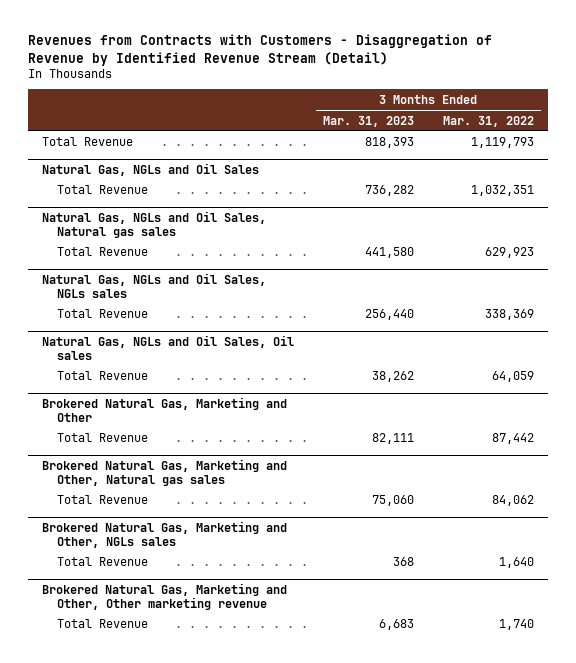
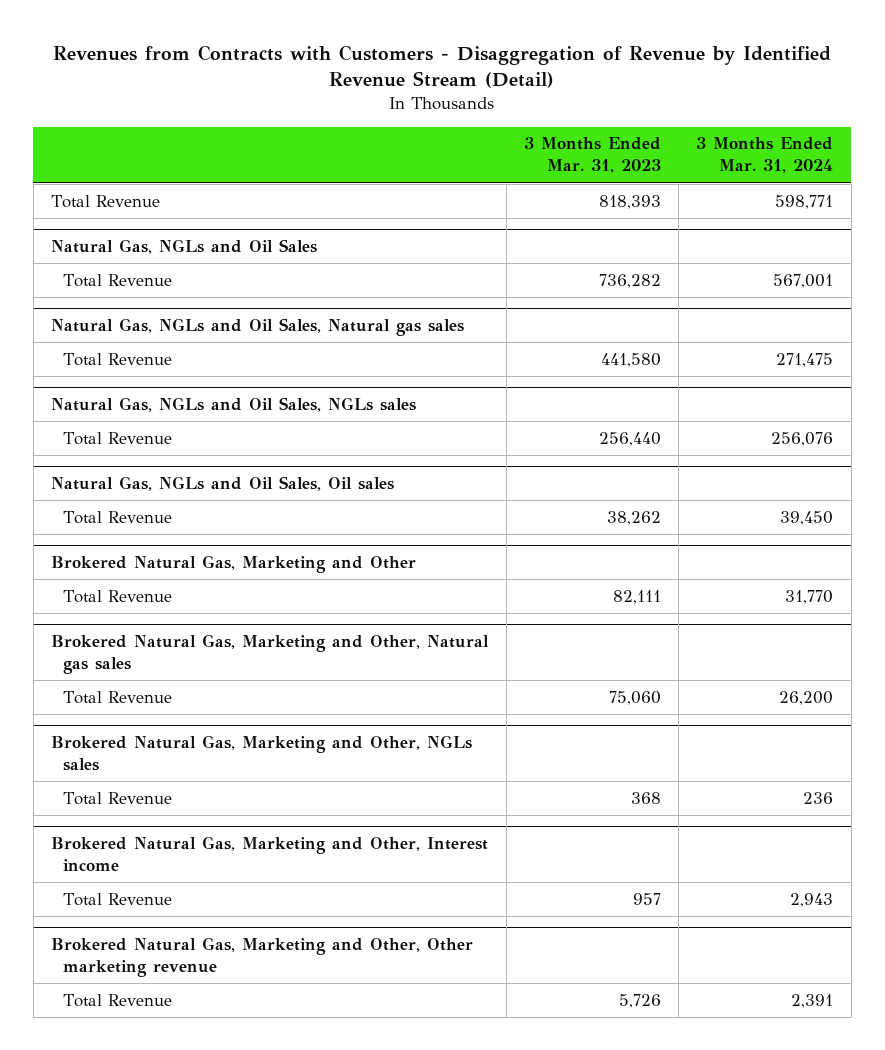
- | 3 Months Ended Mar. 31, 2023 | 3 Months Ended Mar. 31, 2022
+ | 3 Months Ended Mar. 31, 2023 | 3 Months Ended Mar. 31, 2024
+ Brokered Natural Gas, Marketing and Other, Interest income
+ Total Revenue | 957 | 2,943
@ Brokered Natural Gas, Marketing and Other, Other marketing revenue
- Total Revenue | 6,683 | 1,740
+ Total Revenue | 5,726 | 2,391

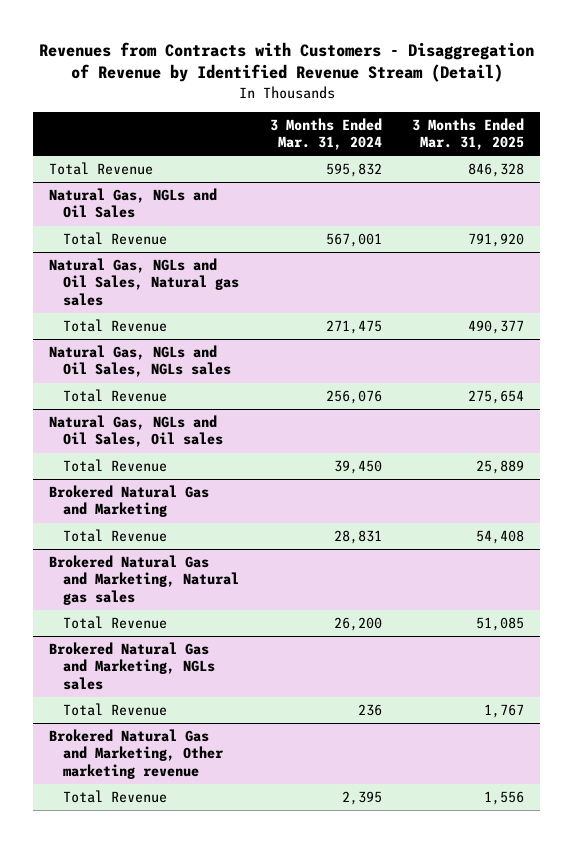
- | 3 Months Ended Mar. 31, 2023 | 3 Months Ended Mar. 31, 2024
+ | 3 Months Ended Mar. 31, 2024 | 3 Months Ended Mar. 31, 2025
- Total Revenue | 818,393 | 598,771
+ Total Revenue | 595,832 | 846,328
- Brokered Natural Gas, Marketing and Other
- Total Revenue | 82,111 | 31,770
- Brokered Natural Gas, Marketing and Other, Natural gas sales
+ Brokered Natural Gas and Marketing
+ Total Revenue | 28,831 | 54,408
+ Brokered Natural Gas and Marketing, Natural gas sales
- Brokered Natural Gas, Marketing and Other, NGLs sales
+ Brokered Natural Gas and Marketing, NGLs sales
- Brokered Natural Gas, Marketing and Other, Interest income
- Total Revenue | 957 | 2,943
- Brokered Natural Gas, Marketing and Other, Other marketing revenue
- Total Revenue | 5,726 | 2,391
+ Brokered Natural Gas and Marketing, Other marketing revenue
+ Total Revenue | 2,395 | 1,556

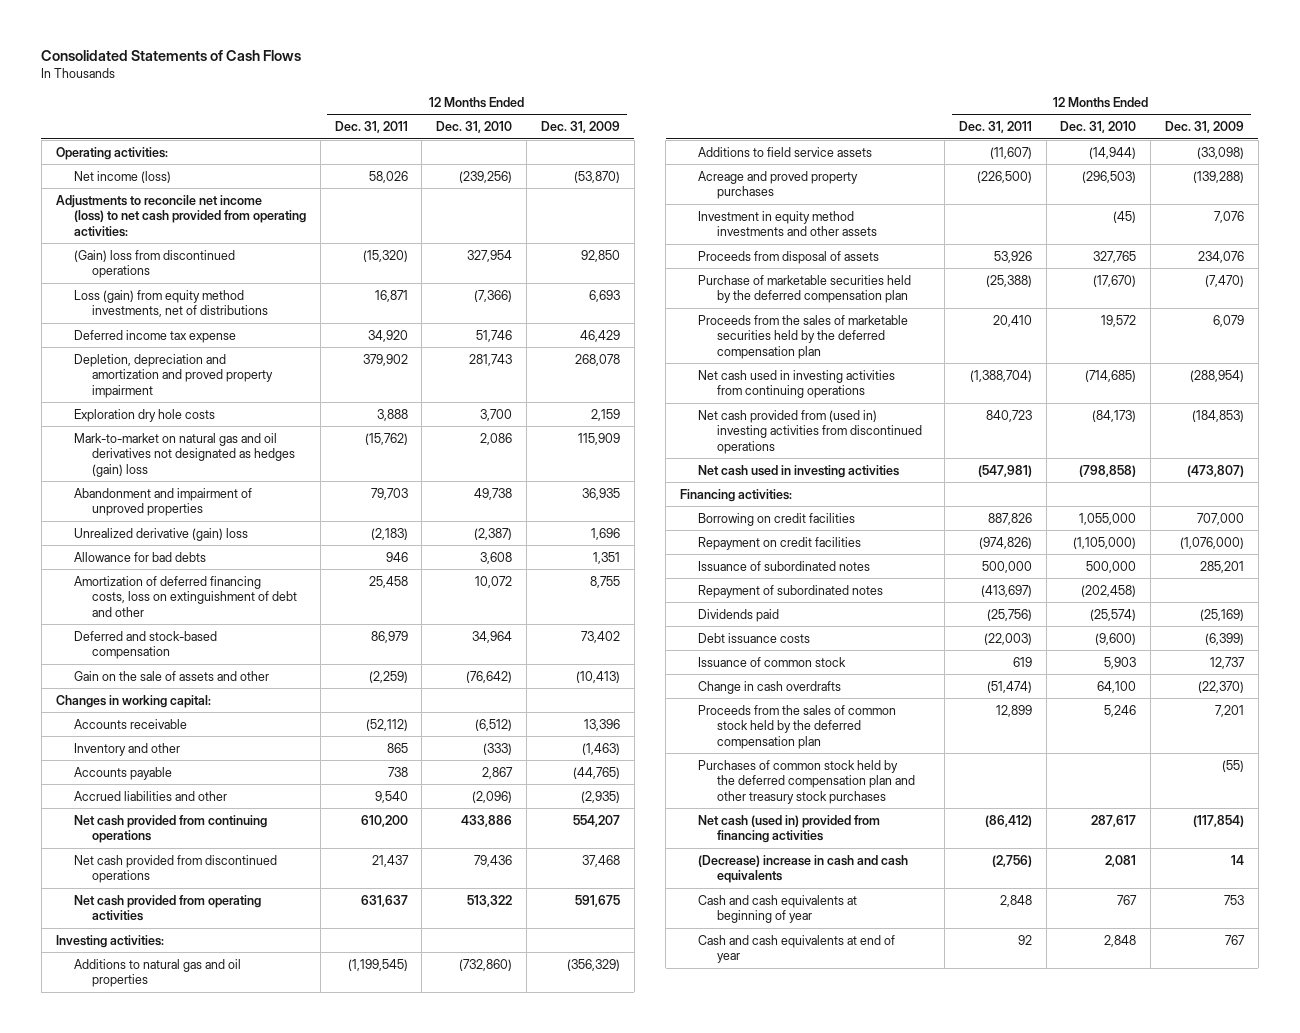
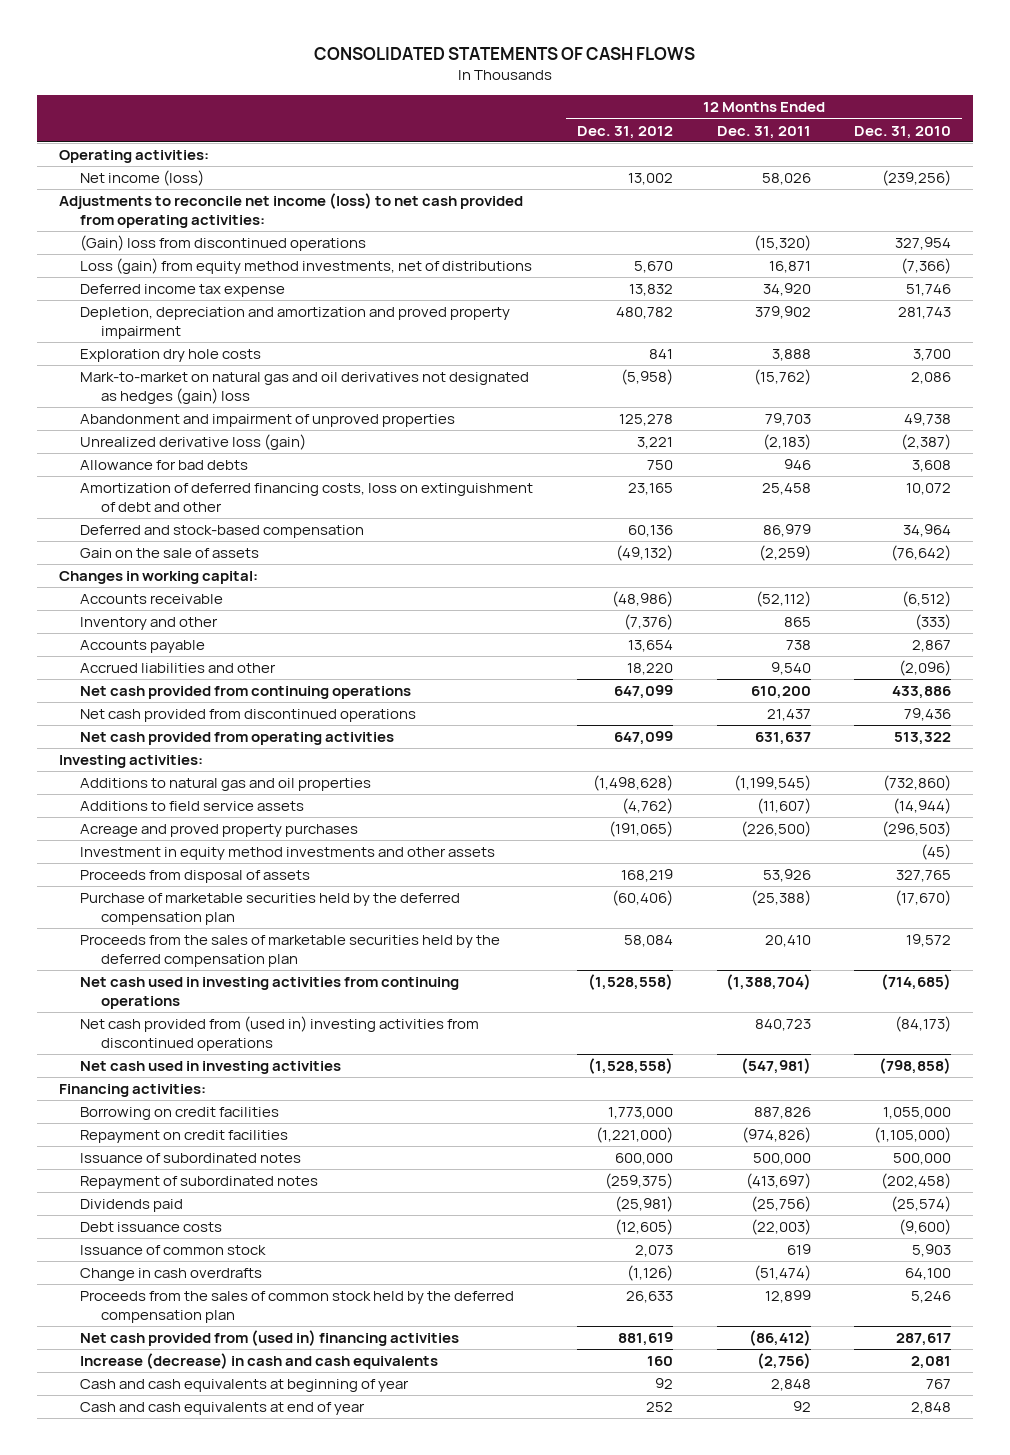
- Consolidated Statements of Cash Flows
+ CONSOLIDATED STATEMENTS OF CASH FLOWS
- | 12 Months Ended Dec. 31, 2011 | 12 Months Ended Dec. 31, 2010 | 12 Months Ended Dec. 31, 2009
+ | 12 Months Ended Dec. 31, 2012 | 12 Months Ended Dec. 31, 2011 | 12 Months Ended Dec. 31, 2010
- Unrealized derivative (gain) loss | (2,183) | (2,387) | 1,696
+ Unrealized derivative loss (gain) | 3,221 | (2,183) | (2,387)
- Gain on the sale of assets and other | (2,259) | (76,642) | (10,413)
+ Gain on the sale of assets | (49,132) | (2,259) | (76,642)
- Purchases of common stock held by the deferred compensation plan and other treasury stock purchases | | | (55)
- Net cash (used in) provided from financing activities | (86,412) | 287,617 | (117,854)
- (Decrease) increase in cash and cash equivalents | (2,756) | 2,081 | 14
+ Net cash provided from (used in) financing activities | 881,619 | (86,412) | 287,617
+ Increase (decrease) in cash and cash equivalents | 160 | (2,756) | 2,081

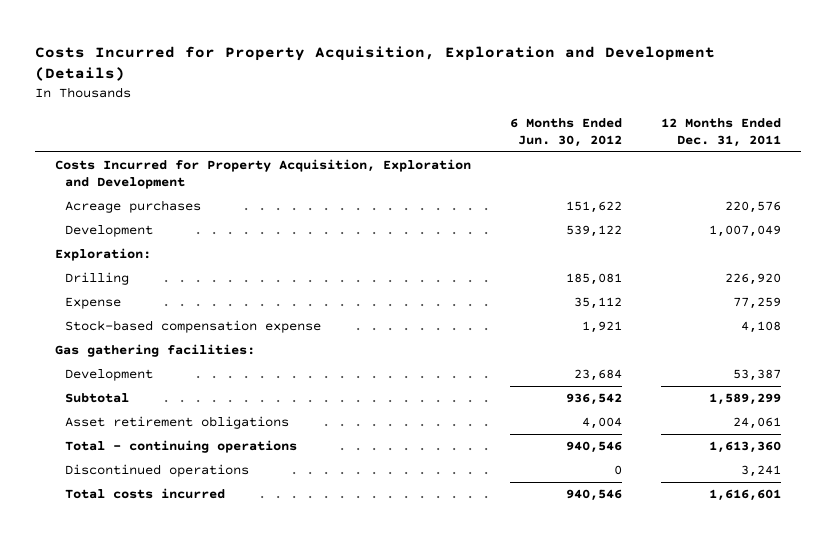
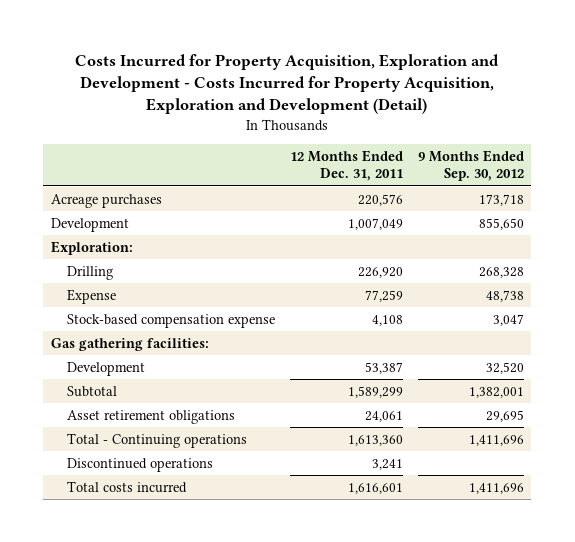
- Costs Incurred for Property Acquisition, Exploration and Development (Details)
+ Costs Incurred for Property Acquisition, Exploration and Development - Costs Incurred for Property Acquisition, Exploration and Development (Detail)
- | 6 Months Ended Jun. 30, 2012 | 12 Months Ended Dec. 31, 2011
+ | 12 Months Ended Dec. 31, 2011 | 9 Months Ended Sep. 30, 2012
- Costs Incurred for Property Acquisition, Exploration and Development
- Total - continuing operations | 940,546 | 1,613,360
+ Total - Continuing operations | 1,613,360 | 1,411,696

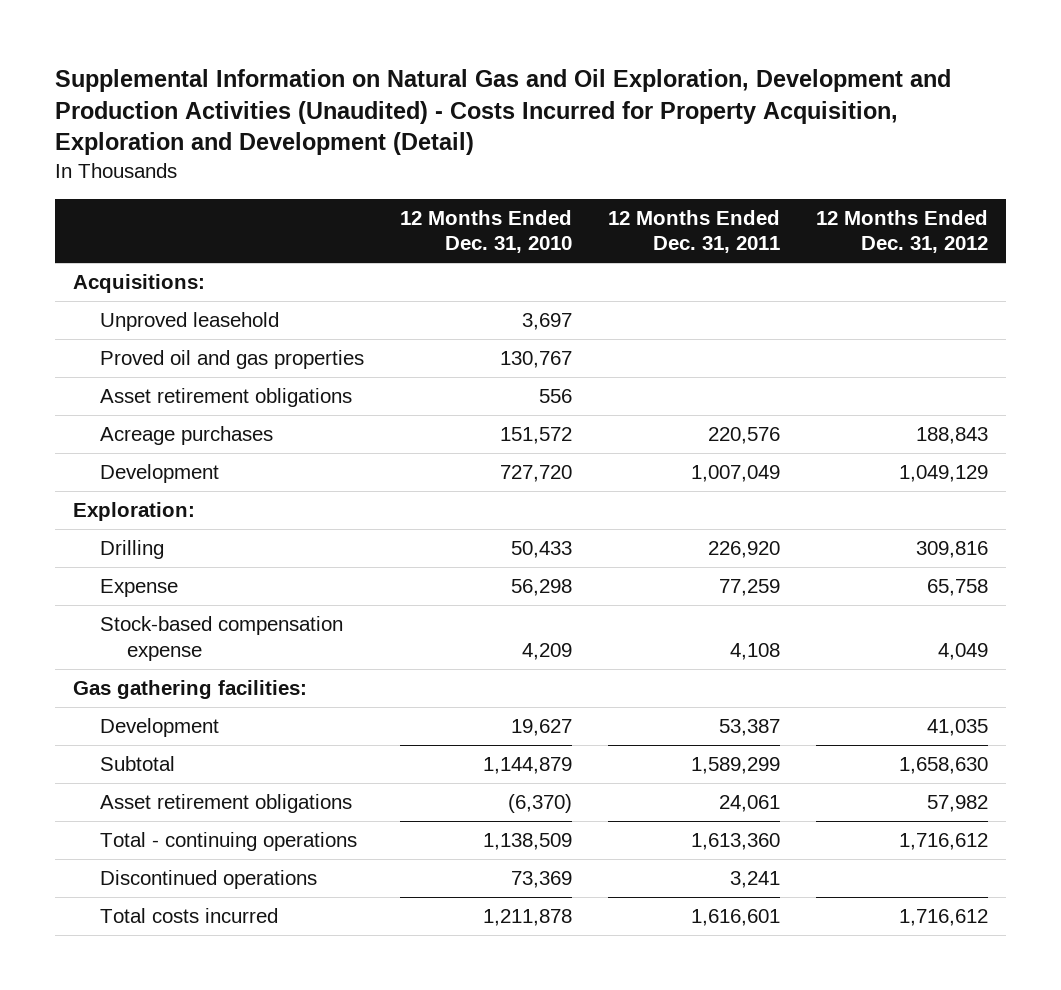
- Costs Incurred for Property Acquisition, Exploration and Development - Costs Incurred for Property Acquisition, Exploration and Development (Detail)
+ Supplemental Information on Natural Gas and Oil Exploration, Development and Production Activities (Unaudited) - Costs Incurred for Property Acquisition, Exploration and Development (Detail)
- | 12 Months Ended Dec. 31, 2011 | 9 Months Ended Sep. 30, 2012
+ | 12 Months Ended Dec. 31, 2010 | 12 Months Ended Dec. 31, 2011 | 12 Months Ended Dec. 31, 2012
+ Acquisitions:
+ Unproved leasehold | 3,697 | |
+ Proved oil and gas properties | 130,767 | |
+ Asset retirement obligations | 556 | |
- Total - Continuing operations | 1,613,360 | 1,411,696
+ Total - continuing operations | 1,138,509 | 1,613,360 | 1,716,612

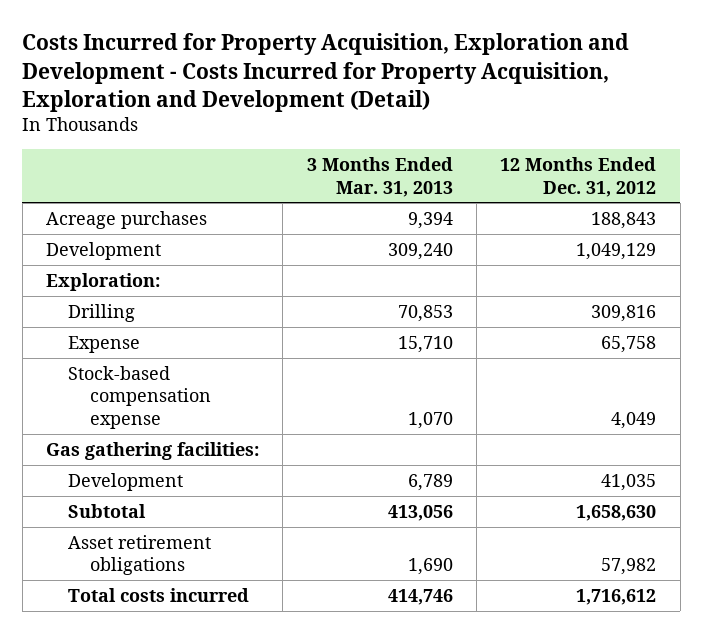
- Supplemental Information on Natural Gas and Oil Exploration, Development and Production Activities (Unaudited) - Costs Incurred for Property Acquisition, Exploration and Development (Detail)
+ Costs Incurred for Property Acquisition, Exploration and Development - Costs Incurred for Property Acquisition, Exploration and Development (Detail)
- | 12 Months Ended Dec. 31, 2010 | 12 Months Ended Dec. 31, 2011 | 12 Months Ended Dec. 31, 2012
+ | 3 Months Ended Mar. 31, 2013 | 12 Months Ended Dec. 31, 2012
- Acquisitions:
- Unproved leasehold | 3,697 | |
- Proved oil and gas properties | 130,767 | |
- Asset retirement obligations | 556 | |
- Total - continuing operations | 1,138,509 | 1,613,360 | 1,716,612
- Discontinued operations | 73,369 | 3,241 |

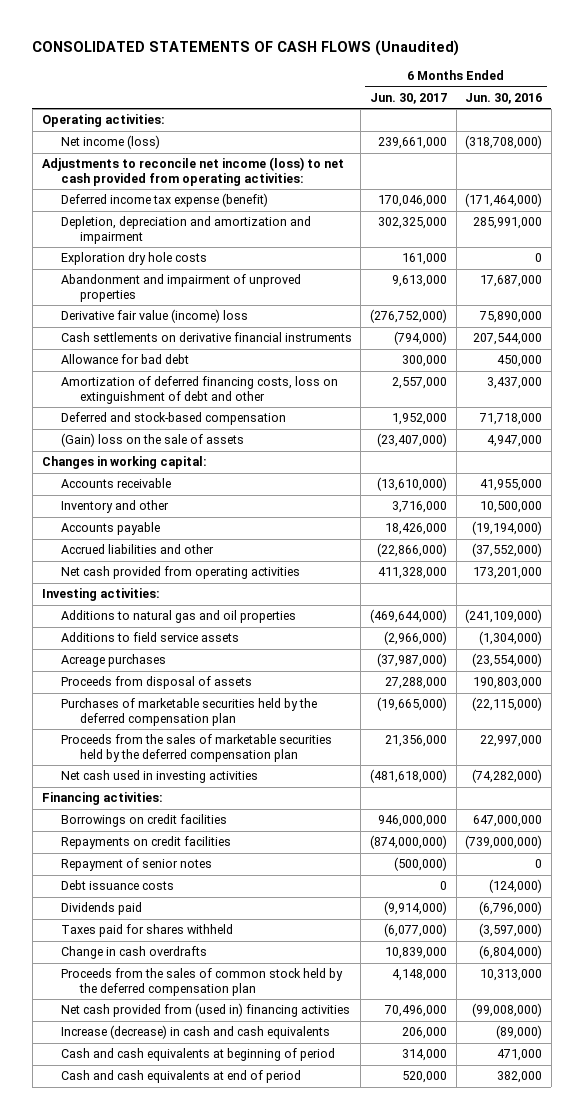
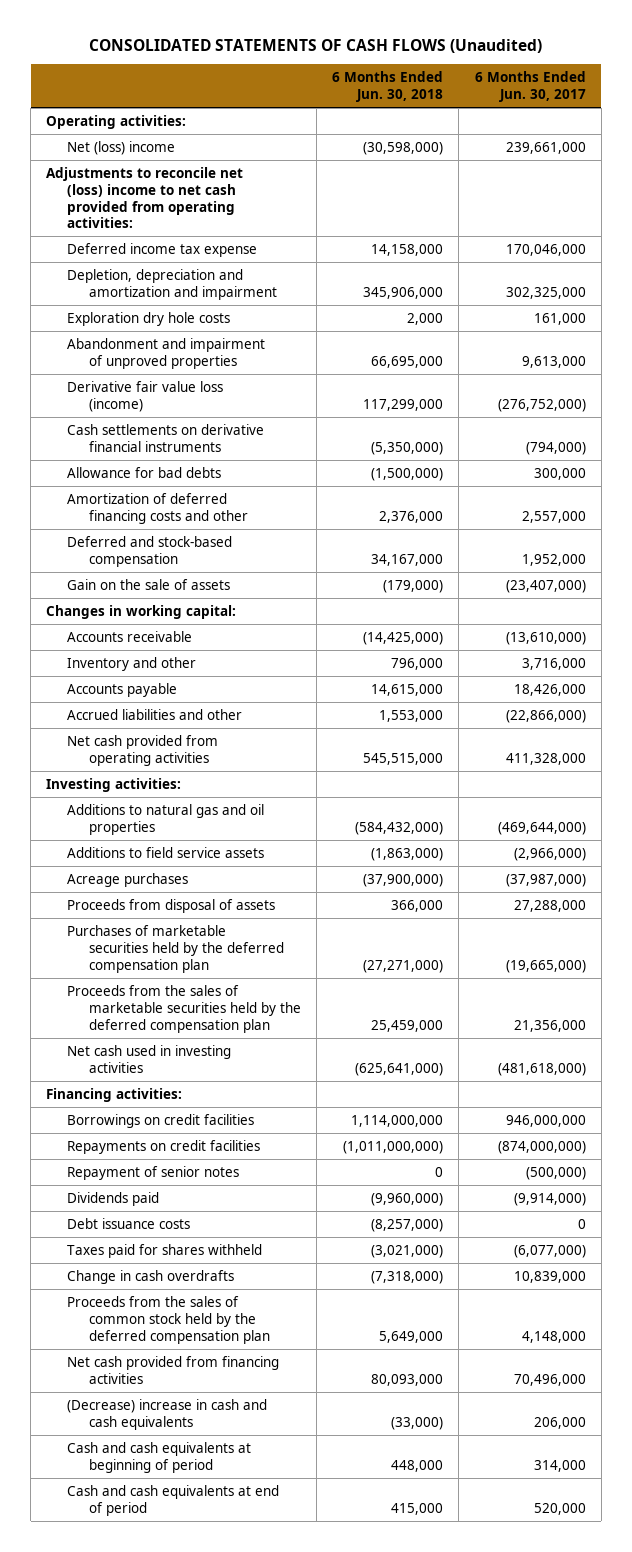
- | 6 Months Ended Jun. 30, 2017 | 6 Months Ended Jun. 30, 2016
+ | 6 Months Ended Jun. 30, 2018 | 6 Months Ended Jun. 30, 2017
- Net income (loss) | 239,661,000 | (318,708,000)
- Adjustments to reconcile net income (loss) to net cash provided from operating activities:
- Deferred income tax expense (benefit) | 170,046,000 | (171,464,000)
+ Net (loss) income | (30,598,000) | 239,661,000
+ Adjustments to reconcile net (loss) income to net cash provided from operating activities:
+ Deferred income tax expense | 14,158,000 | 170,046,000
- Derivative fair value (income) loss | (276,752,000) | 75,890,000
+ Derivative fair value loss (income) | 117,299,000 | (276,752,000)
- Allowance for bad debt | 300,000 | 450,000
- Amortization of deferred financing costs, loss on extinguishment of debt and other | 2,557,000 | 3,437,000
+ Allowance for bad debts | (1,500,000) | 300,000
+ Amortization of deferred financing costs and other | 2,376,000 | 2,557,000
- (Gain) loss on the sale of assets | (23,407,000) | 4,947,000
+ Gain on the sale of assets | (179,000) | (23,407,000)
moved down: Debt issuance costs | (8,257,000) | 0
- Net cash provided from (used in) financing activities | 70,496,000 | (99,008,000)
- Increase (decrease) in cash and cash equivalents | 206,000 | (89,000)
+ Net cash provided from financing activities | 80,093,000 | 70,496,000
+ (Decrease) increase in cash and cash equivalents | (33,000) | 206,000

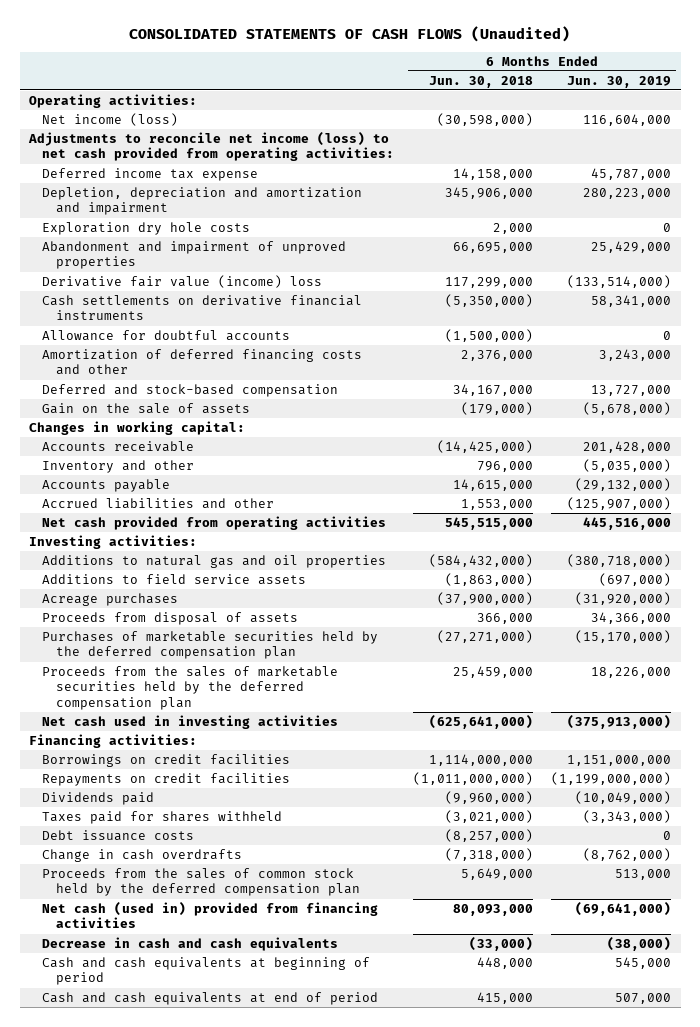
- | 6 Months Ended Jun. 30, 2018 | 6 Months Ended Jun. 30, 2017
+ | 6 Months Ended Jun. 30, 2018 | 6 Months Ended Jun. 30, 2019
- Net (loss) income | (30,598,000) | 239,661,000
- Adjustments to reconcile net (loss) income to net cash provided from operating activities:
+ Net income (loss) | (30,598,000) | 116,604,000
+ Adjustments to reconcile net income (loss) to net cash provided from operating activities:
- Derivative fair value loss (income) | 117,299,000 | (276,752,000)
+ Derivative fair value (income) loss | 117,299,000 | (133,514,000)
- Allowance for bad debts | (1,500,000) | 300,000
+ Allowance for doubtful accounts | (1,500,000) | 0
- Repayment of senior notes | 0 | (500,000)
moved down: Debt issuance costs | (8,257,000) | 0
- Net cash provided from financing activities | 80,093,000 | 70,496,000
- (Decrease) increase in cash and cash equivalents | (33,000) | 206,000
+ Net cash (used in) provided from financing activities | 80,093,000 | (69,641,000)
+ Decrease in cash and cash equivalents | (33,000) | (38,000)

